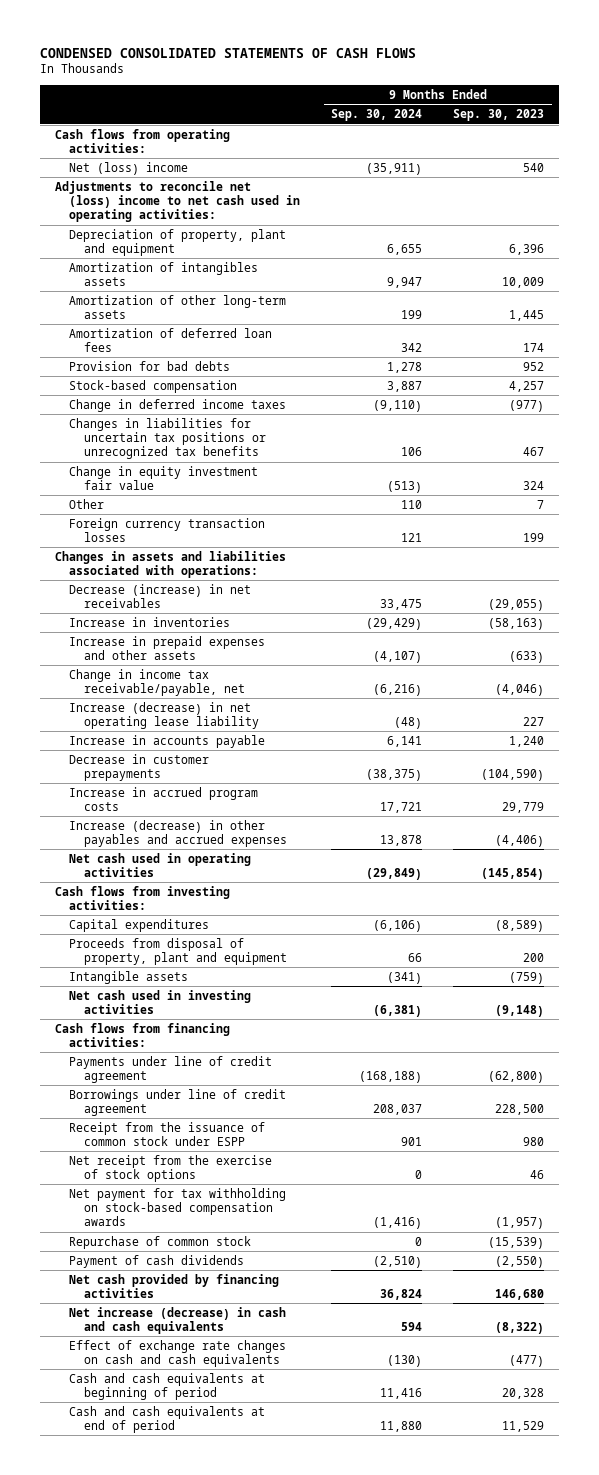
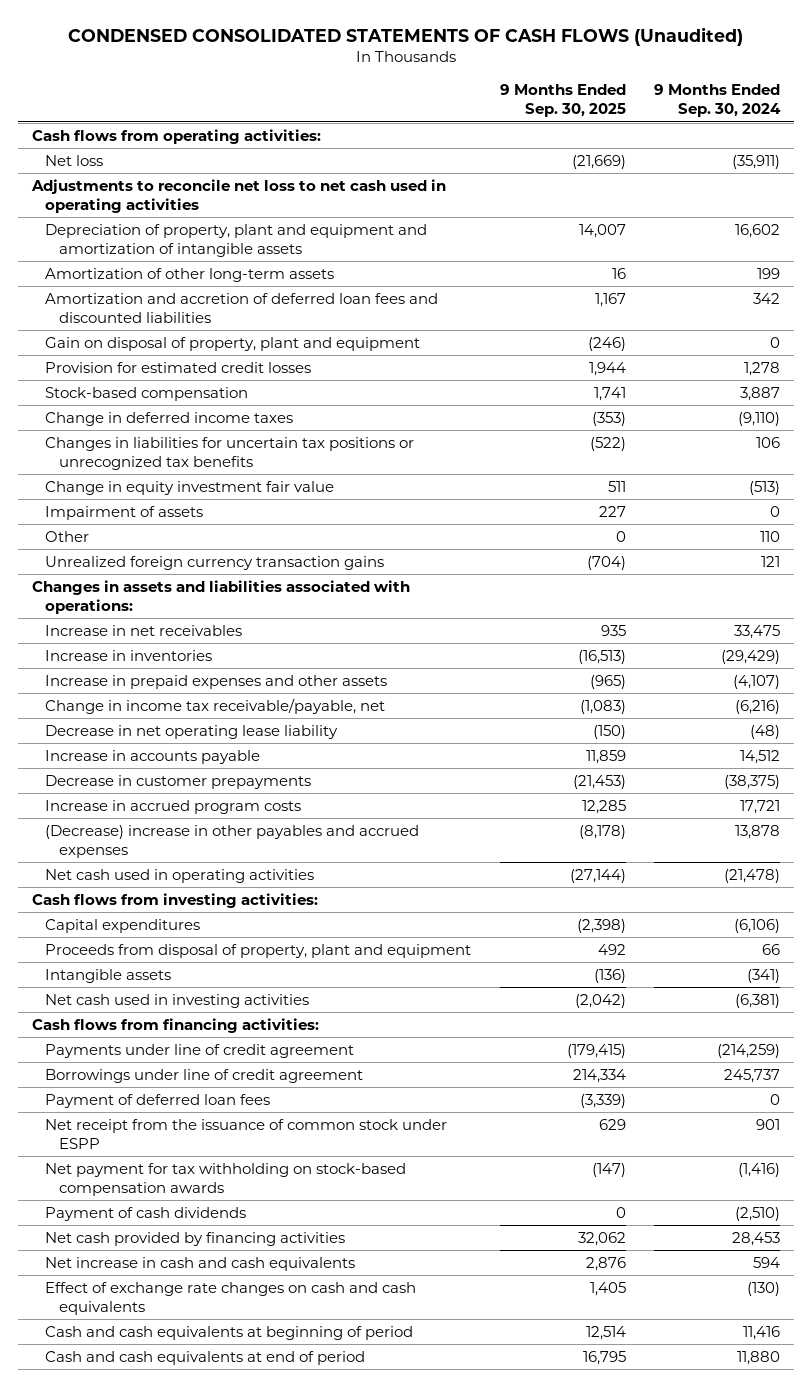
- CONDENSED CONSOLIDATED STATEMENTS OF CASH FLOWS
+ CONDENSED CONSOLIDATED STATEMENTS OF CASH FLOWS (Unaudited)
- | 9 Months Ended Sep. 30, 2024 | 9 Months Ended Sep. 30, 2023
+ | 9 Months Ended Sep. 30, 2025 | 9 Months Ended Sep. 30, 2024
- Net (loss) income | (35,911) | 540
- Adjustments to reconcile net (loss) income to net cash used in operating activities:
- Depreciation of property, plant and equipment | 6,655 | 6,396
- Amortization of intangibles assets | 9,947 | 10,009
+ Net loss | (21,669) | (35,911)
+ Adjustments to reconcile net loss to net cash used in operating activities
+ Depreciation of property, plant and equipment and amortization of intangible assets | 14,007 | 16,602
- Amortization of deferred loan fees | 342 | 174
- Provision for bad debts | 1,278 | 952
+ Amortization and accretion of deferred loan fees and discounted liabilities | 1,167 | 342
+ Gain on disposal of property, plant and equipment | (246) | 0
+ Provision for estimated credit losses | 1,944 | 1,278
+ Impairment of assets | 227 | 0
- Foreign currency transaction losses | 121 | 199
+ Unrealized foreign currency transaction gains | (704) | 121
- Decrease (increase) in net receivables | 33,475 | (29,055)
+ Increase in net receivables | 935 | 33,475
- Increase (decrease) in net operating lease liability | (48) | 227
- Increase in accounts payable | 6,141 | 1,240
+ Decrease in net operating lease liability | (150) | (48)
+ Increase in accounts payable | 11,859 | 14,512
- Increase (decrease) in other payables and accrued expenses | 13,878 | (4,406)
- Net cash used in operating activities | (29,849) | (145,854)
+ (Decrease) increase in other payables and accrued expenses | (8,178) | 13,878
+ Net cash used in operating activities | (27,144) | (21,478)
- Payments under line of credit agreement | (168,188) | (62,800)
- Borrowings under line of credit agreement | 208,037 | 228,500
- Receipt from the issuance of common stock under ESPP | 901 | 980
- Net receipt from the exercise of stock options | 0 | 46
+ Payments under line of credit agreement | (179,415) | (214,259)
+ Borrowings under line of credit agreement | 214,334 | 245,737
+ Payment of deferred loan fees | (3,339) | 0
+ Net receipt from the issuance of common stock under ESPP | 629 | 901
- Repurchase of common stock | 0 | (15,539)
- Net cash provided by financing activities | 36,824 | 146,680
- Net increase (decrease) in cash and cash equivalents | 594 | (8,322)
+ Net cash provided by financing activities | 32,062 | 28,453
+ Net increase in cash and cash equivalents | 2,876 | 594

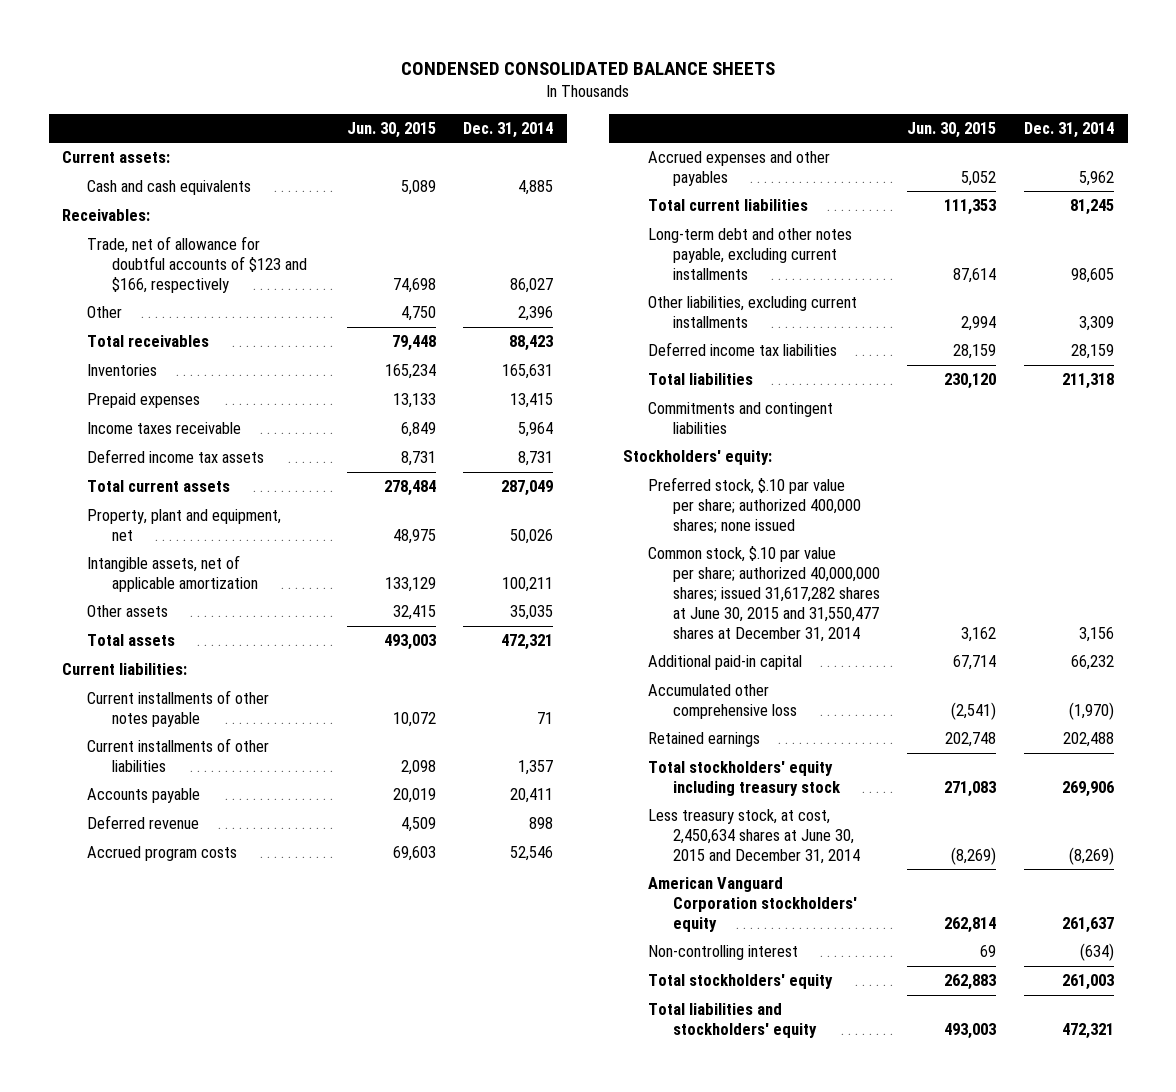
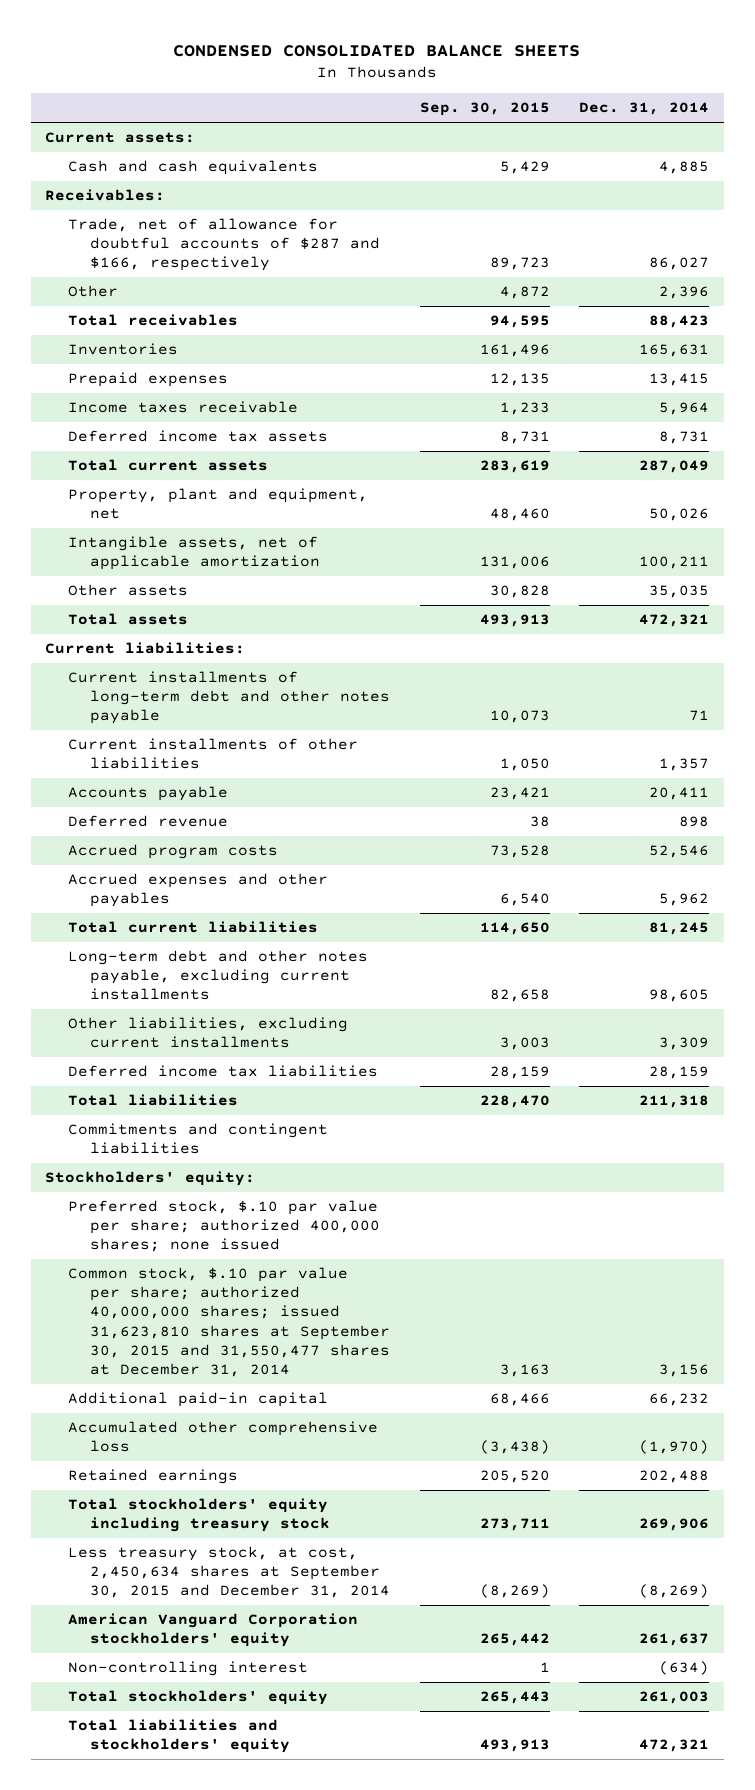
- | Jun. 30, 2015 | Dec. 31, 2014
+ | Sep. 30, 2015 | Dec. 31, 2014
- Trade, net of allowance for doubtful accounts of $123 and $166, respectively | 74,698 | 86,027
+ Trade, net of allowance for doubtful accounts of $287 and $166, respectively | 89,723 | 86,027
- Current installments of other notes payable | 10,072 | 71
+ Current installments of long-term debt and other notes payable | 10,073 | 71
- Common stock, $.10 par value per share; authorized 40,000,000 shares; issued 31,617,282 shares at June 30, 2015 and 31,550,477 shares at December 31, 2014 | 3,162 | 3,156
+ Common stock, $.10 par value per share; authorized 40,000,000 shares; issued 31,623,810 shares at September 30, 2015 and 31,550,477 shares at December 31, 2014 | 3,163 | 3,156
- Less treasury stock, at cost, 2,450,634 shares at June 30, 2015 and December 31, 2014 | (8,269) | (8,269)
+ Less treasury stock, at cost, 2,450,634 shares at September 30, 2015 and December 31, 2014 | (8,269) | (8,269)

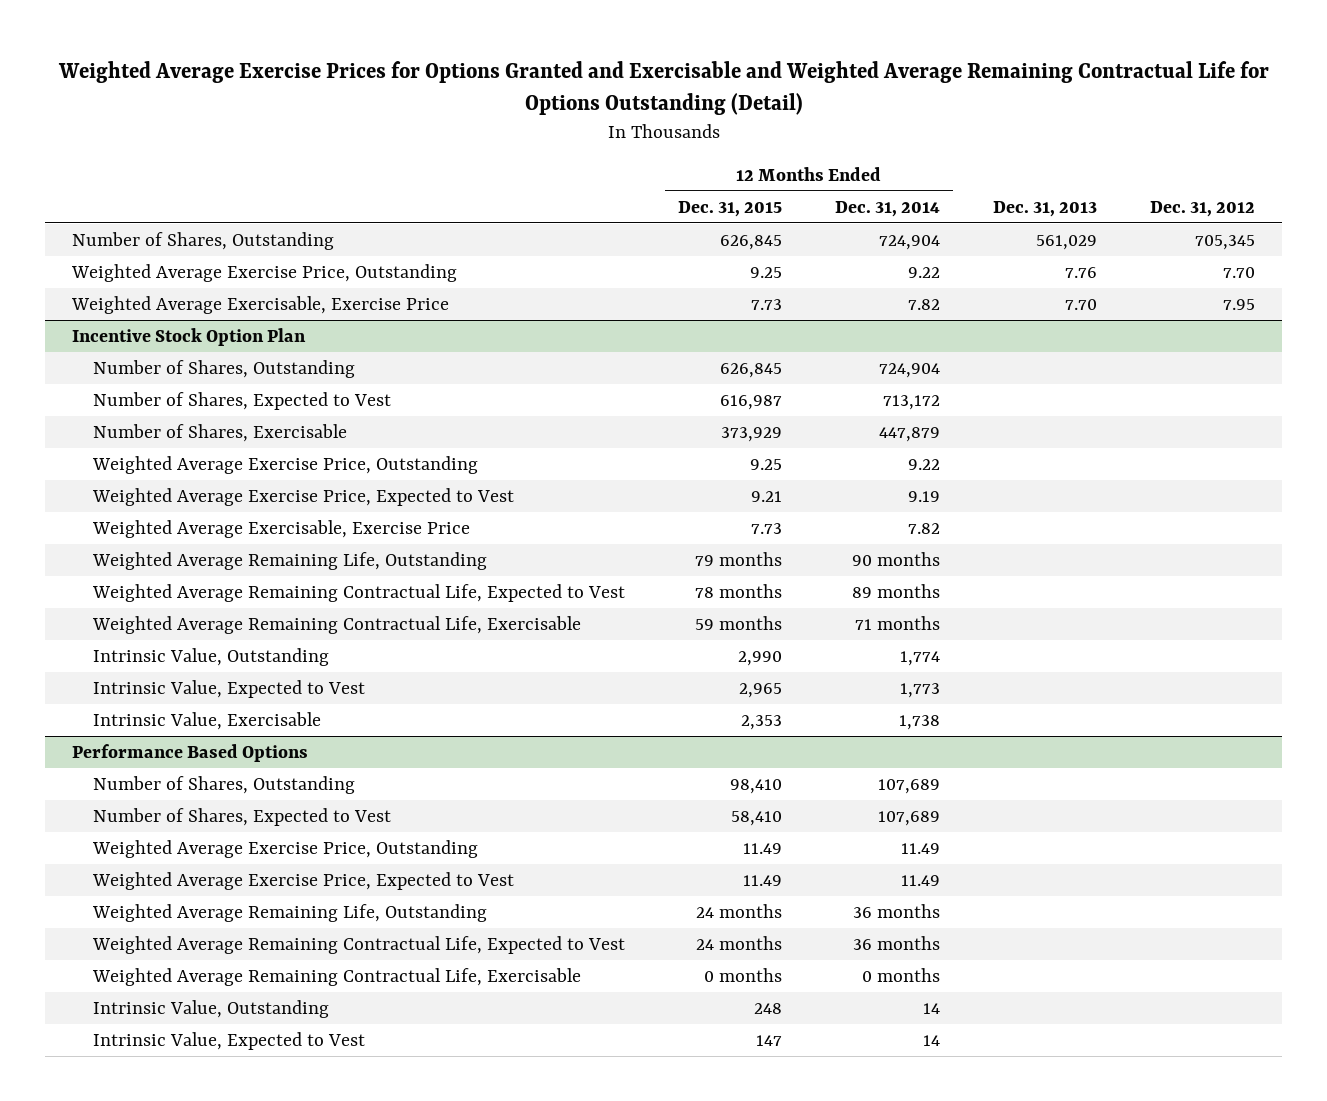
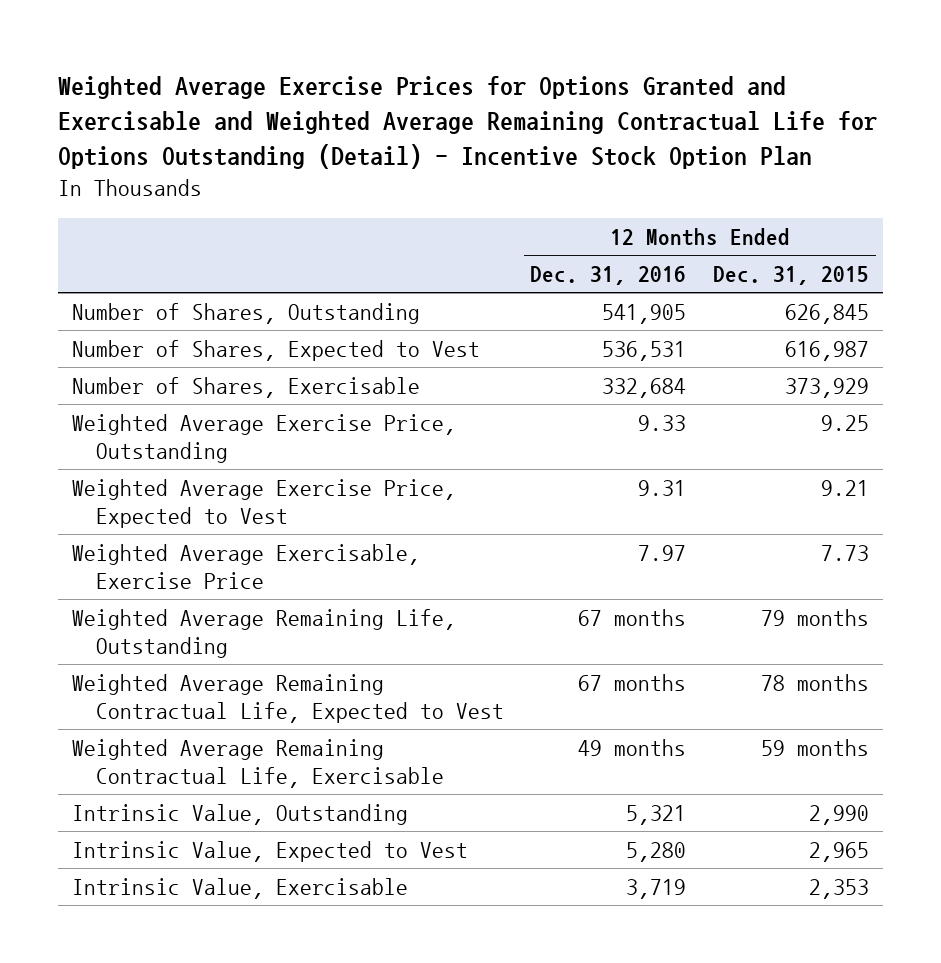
- Weighted Average Exercise Prices for Options Granted and Exercisable and Weighted Average Remaining Contractual Life for Options Outstanding (Detail)
+ Weighted Average Exercise Prices for Options Granted and Exercisable and Weighted Average Remaining Contractual Life for Options Outstanding (Detail) - Incentive Stock Option Plan
- | 12 Months Ended Dec. 31, 2015 | 12 Months Ended Dec. 31, 2014 | Dec. 31, 2013 | Dec. 31, 2012
+ | 12 Months Ended Dec. 31, 2016 | 12 Months Ended Dec. 31, 2015
- Weighted Average Exercise Price, Outstanding | 9.25 | 9.22 | 7.76 | 7.70
- Weighted Average Exercisable, Exercise Price | 7.73 | 7.82 | 7.70 | 7.95
- Incentive Stock Option Plan
- Number of Shares, Outstanding | 626,845 | 724,904 | |
- Performance Based Options
- Number of Shares, Outstanding | 98,410 | 107,689 | |
- Number of Shares, Expected to Vest | 58,410 | 107,689 | |
- Weighted Average Exercise Price, Outstanding | 11.49 | 11.49 | |
- Weighted Average Exercise Price, Expected to Vest | 11.49 | 11.49 | |
- Weighted Average Remaining Life, Outstanding | 24 months | 36 months | |
- Weighted Average Remaining Contractual Life, Expected to Vest | 24 months | 36 months | |
- Weighted Average Remaining Contractual Life, Exercisable | 0 months | 0 months | |
- Intrinsic Value, Outstanding | 248 | 14 | |
- Intrinsic Value, Expected to Vest | 147 | 14 | |

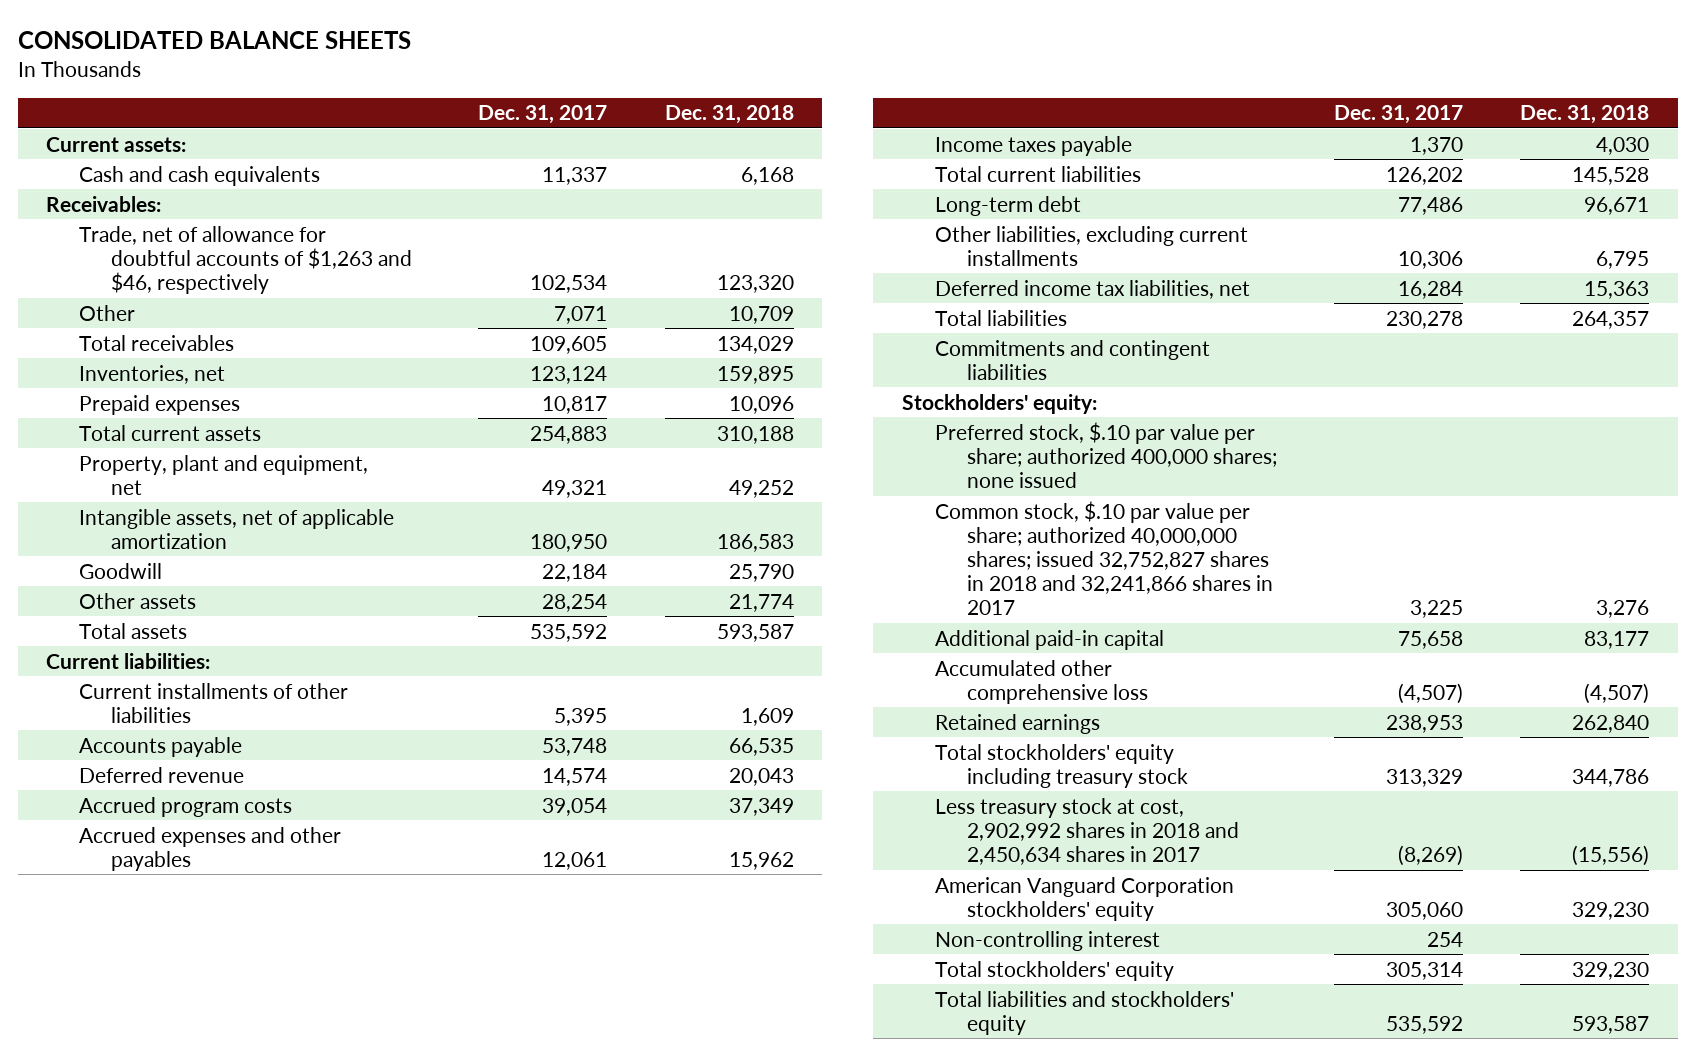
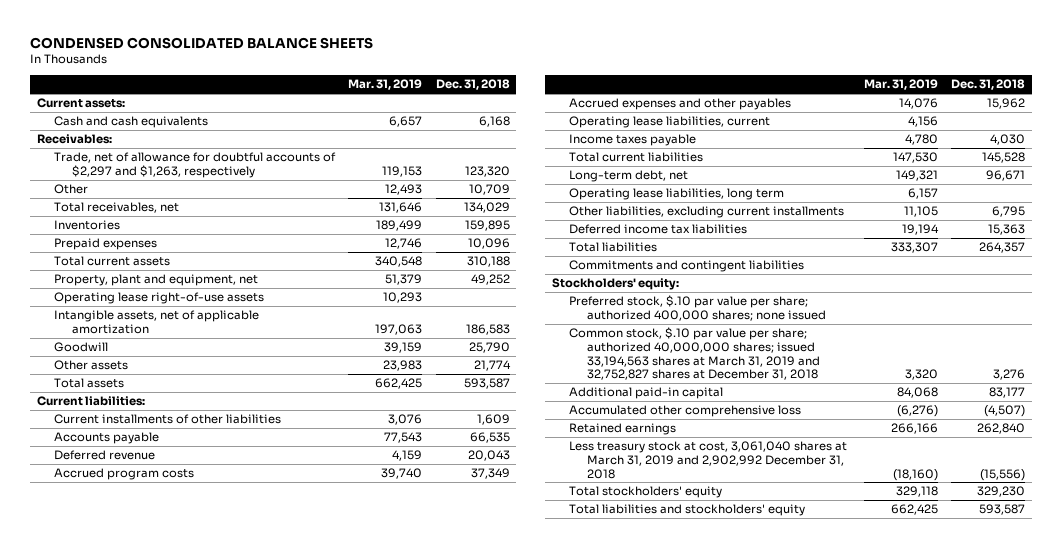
- CONSOLIDATED BALANCE SHEETS
+ CONDENSED CONSOLIDATED BALANCE SHEETS
- | Dec. 31, 2017 | Dec. 31, 2018
+ | Mar. 31, 2019 | Dec. 31, 2018
- Trade, net of allowance for doubtful accounts of $1,263 and $46, respectively | 102,534 | 123,320
+ Trade, net of allowance for doubtful accounts of $2,297 and $1,263, respectively | 119,153 | 123,320
- Total receivables | 109,605 | 134,029
- Inventories, net | 123,124 | 159,895
+ Total receivables, net | 131,646 | 134,029
+ Inventories | 189,499 | 159,895
+ Operating lease right-of-use assets | 10,293 |
+ Operating lease liabilities, current | 4,156 |
- Long-term debt | 77,486 | 96,671
+ Long-term debt, net | 149,321 | 96,671
+ Operating lease liabilities, long term | 6,157 |
- Deferred income tax liabilities, net | 16,284 | 15,363
+ Deferred income tax liabilities | 19,194 | 15,363
- Common stock, $.10 par value per share; authorized 40,000,000 shares; issued 32,752,827 shares in 2018 and 32,241,866 shares in 2017 | 3,225 | 3,276
+ Common stock, $.10 par value per share; authorized 40,000,000 shares; issued 33,194,563 shares at March 31, 2019 and 32,752,827 shares at December 31, 2018 | 3,320 | 3,276
- Total stockholders' equity including treasury stock | 313,329 | 344,786
- Less treasury stock at cost, 2,902,992 shares in 2018 and 2,450,634 shares in 2017 | (8,269) | (15,556)
- American Vanguard Corporation stockholders' equity | 305,060 | 329,230
- Non-controlling interest | 254 |
+ Less treasury stock at cost, 3,061,040 shares at March 31, 2019 and 2,902,992 December 31, 2018 | (18,160) | (15,556)

